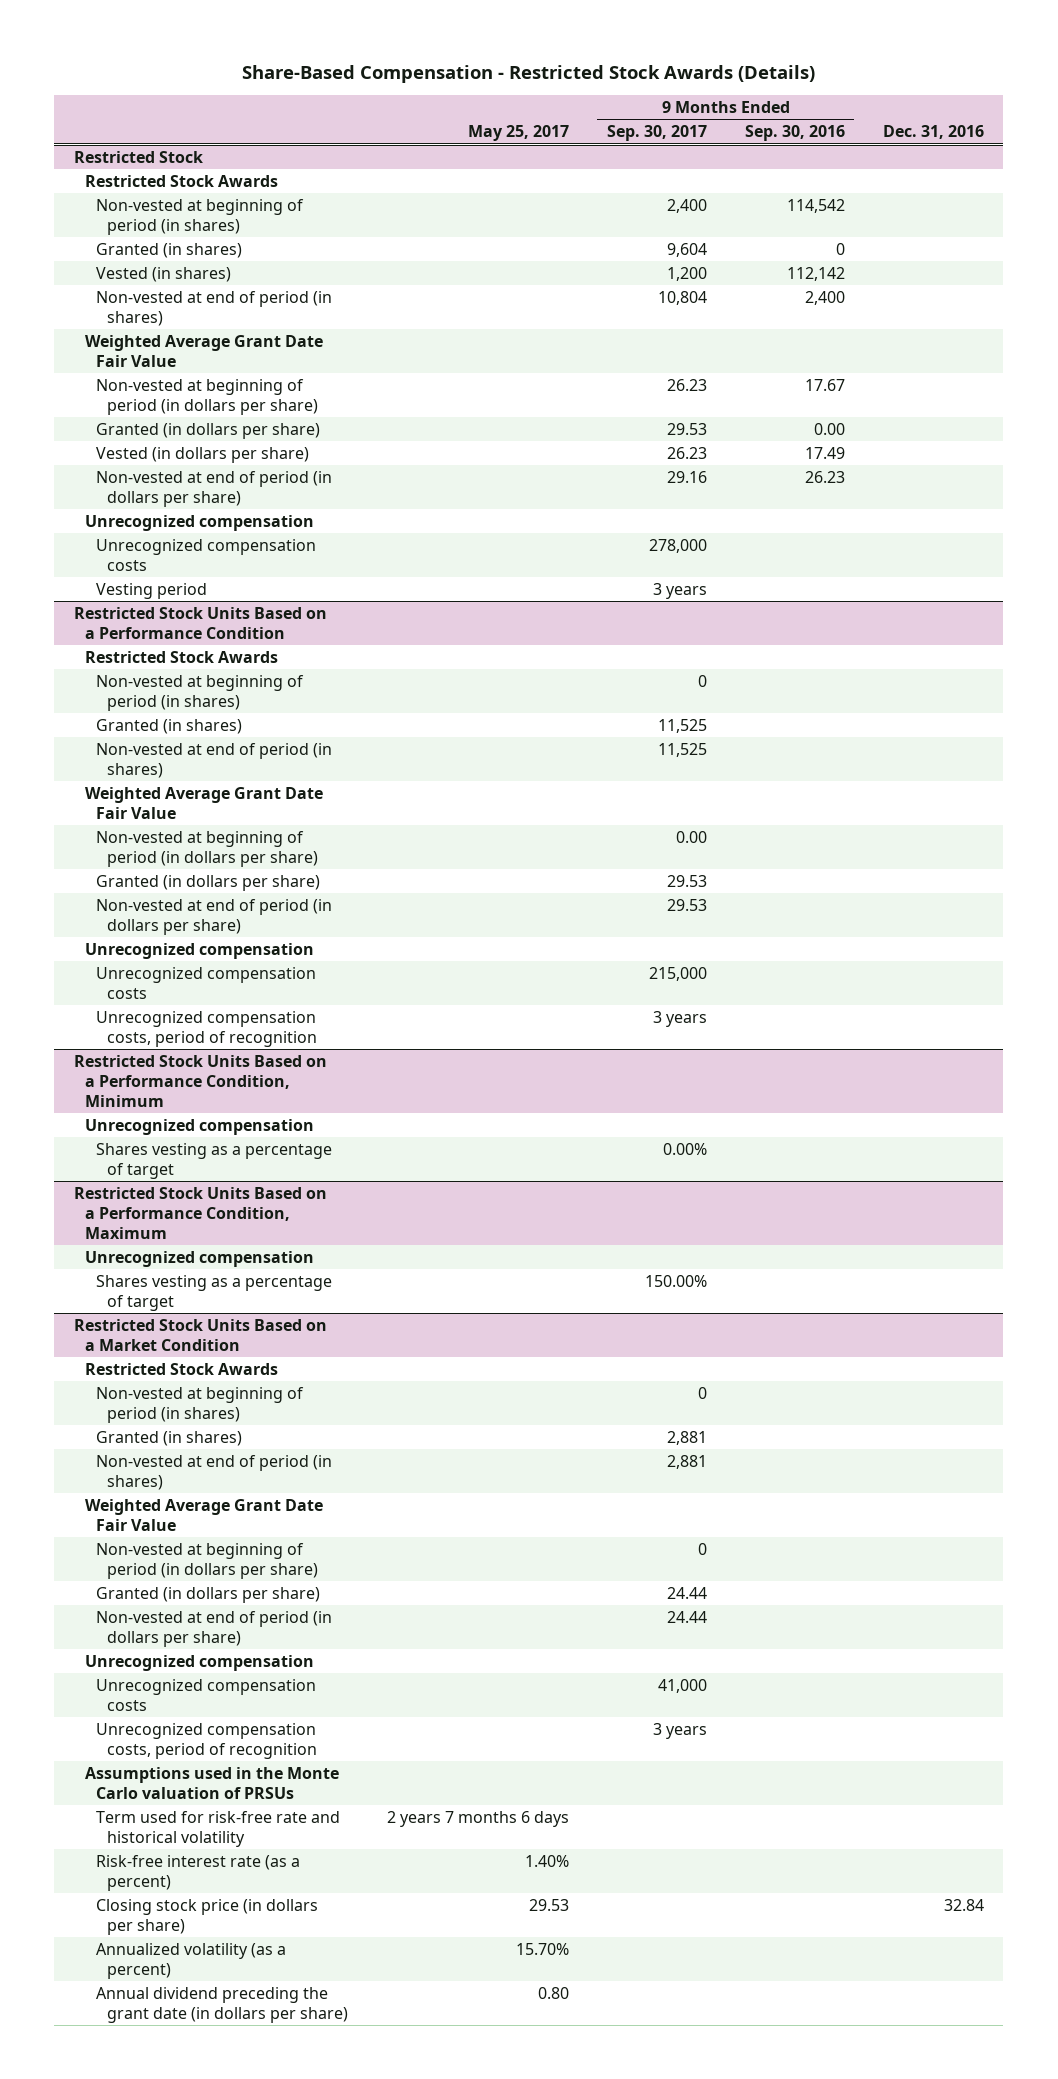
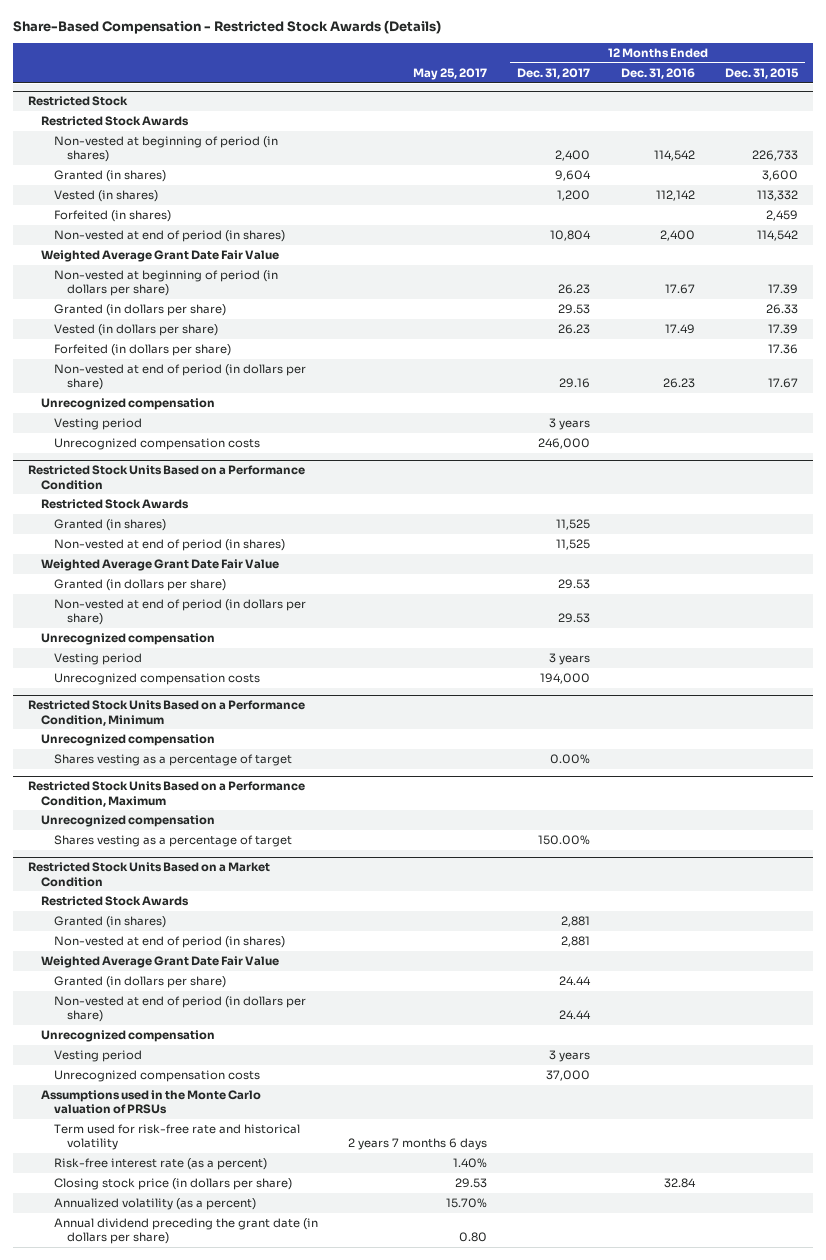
- | May 25, 2017 | 9 Months Ended Sep. 30, 2017 | 9 Months Ended Sep. 30, 2016 | Dec. 31, 2016
+ | May 25, 2017 | 12 Months Ended Dec. 31, 2017 | 12 Months Ended Dec. 31, 2016 | 12 Months Ended Dec. 31, 2015
@ Restricted Stock
+ Forfeited (in shares) | | | | 2,459
+ Forfeited (in dollars per share) | | | | 17.36
moved down: Unrecognized compensation costs | | 246,000 | |
@ Restricted Stock Units Based on a Performance Condition
- Non-vested at beginning of period (in shares) | | 0 | |
- Non-vested at beginning of period (in dollars per share) | | 0.00 | |
+ Vesting period | | 3 years | |
- Unrecognized compensation costs, period of recognition | | 3 years | |
@ Restricted Stock Units Based on a Market Condition
- Non-vested at beginning of period (in shares) | | 0 | |
- Non-vested at beginning of period (in dollars per share) | | 0 | |
+ Vesting period | | 3 years | |
- Unrecognized compensation costs, period of recognition | | 3 years | |

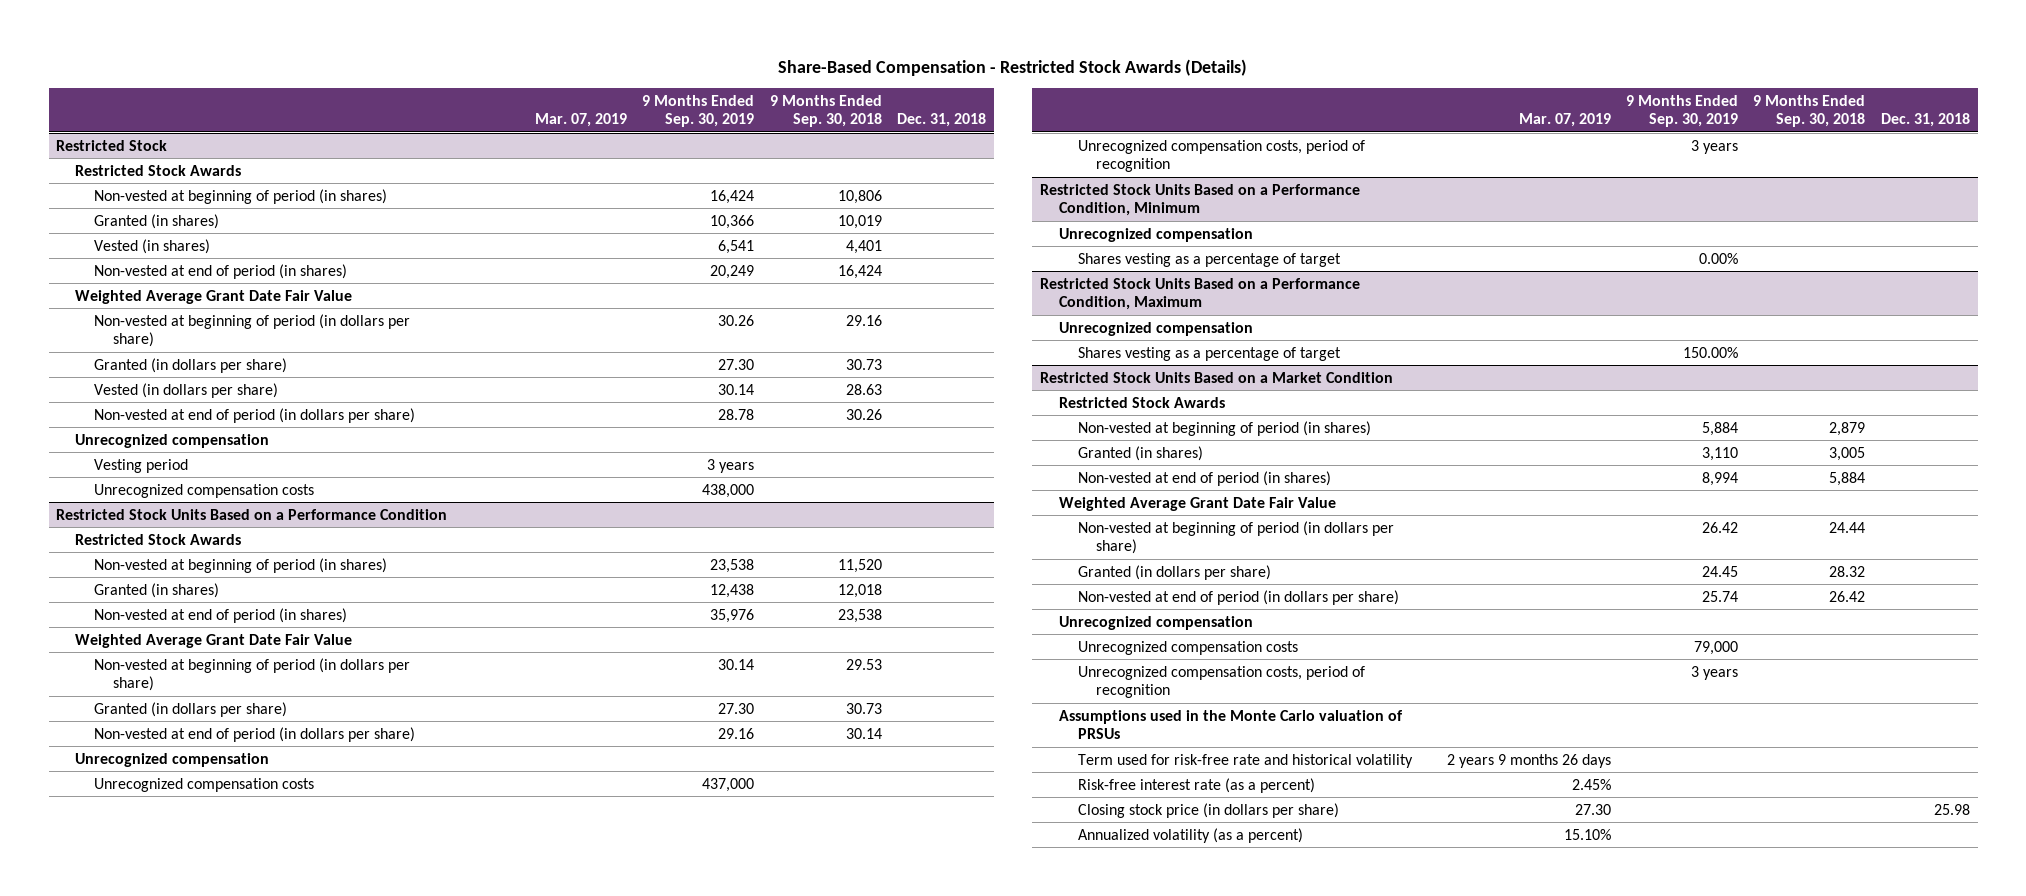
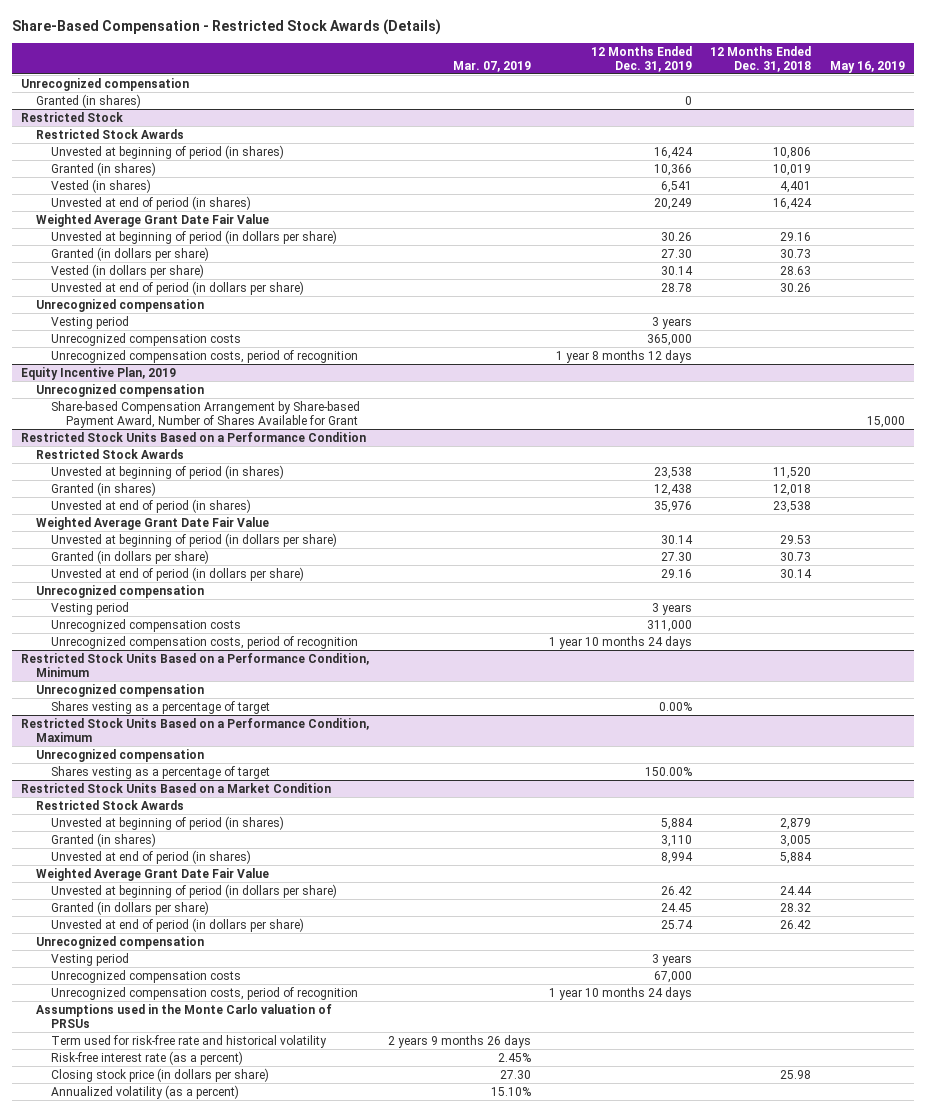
- | Mar. 07, 2019 | 9 Months Ended Sep. 30, 2019 | 9 Months Ended Sep. 30, 2018 | Dec. 31, 2018
+ | Mar. 07, 2019 | 12 Months Ended Dec. 31, 2019 | 12 Months Ended Dec. 31, 2018 | May 16, 2019
+ Unrecognized compensation
+ Granted (in shares) | | 0 | |
@ Restricted Stock
- Non-vested at beginning of period (in shares) | | 16,424 | 10,806 |
+ Unvested at beginning of period (in shares) | | 16,424 | 10,806 |
- Non-vested at end of period (in shares) | | 20,249 | 16,424 |
+ Unvested at end of period (in shares) | | 20,249 | 16,424 |
- Non-vested at beginning of period (in dollars per share) | | 30.26 | 29.16 |
+ Unvested at beginning of period (in dollars per share) | | 30.26 | 29.16 |
- Non-vested at end of period (in dollars per share) | | 28.78 | 30.26 |
+ Unvested at end of period (in dollars per share) | | 28.78 | 30.26 |
+ Unrecognized compensation costs, period of recognition | | 1 year 8 months 12 days | |
+ Equity Incentive Plan, 2019
+ Unrecognized compensation
+ Share-based Compensation Arrangement by Share-based Payment Award, Number of Shares Available for Grant | | | | 15,000
@ Restricted Stock Units Based on a Performance Condition
- Non-vested at beginning of period (in shares) | | 23,538 | 11,520 |
+ Unvested at beginning of period (in shares) | | 23,538 | 11,520 |
- Non-vested at end of period (in shares) | | 35,976 | 23,538 |
+ Unvested at end of period (in shares) | | 35,976 | 23,538 |
- Non-vested at beginning of period (in dollars per share) | | 30.14 | 29.53 |
+ Unvested at beginning of period (in dollars per share) | | 30.14 | 29.53 |
- Non-vested at end of period (in dollars per share) | | 29.16 | 30.14 |
+ Unvested at end of period (in dollars per share) | | 29.16 | 30.14 |
+ Vesting period | | 3 years | |
@ Restricted Stock Units Based on a Market Condition
- Non-vested at beginning of period (in shares) | | 5,884 | 2,879 |
+ Unvested at beginning of period (in shares) | | 5,884 | 2,879 |
- Non-vested at end of period (in shares) | | 8,994 | 5,884 |
+ Unvested at end of period (in shares) | | 8,994 | 5,884 |
- Non-vested at beginning of period (in dollars per share) | | 26.42 | 24.44 |
+ Unvested at beginning of period (in dollars per share) | | 26.42 | 24.44 |
- Non-vested at end of period (in dollars per share) | | 25.74 | 26.42 |
+ Unvested at end of period (in dollars per share) | | 25.74 | 26.42 |
+ Vesting period | | 3 years | |

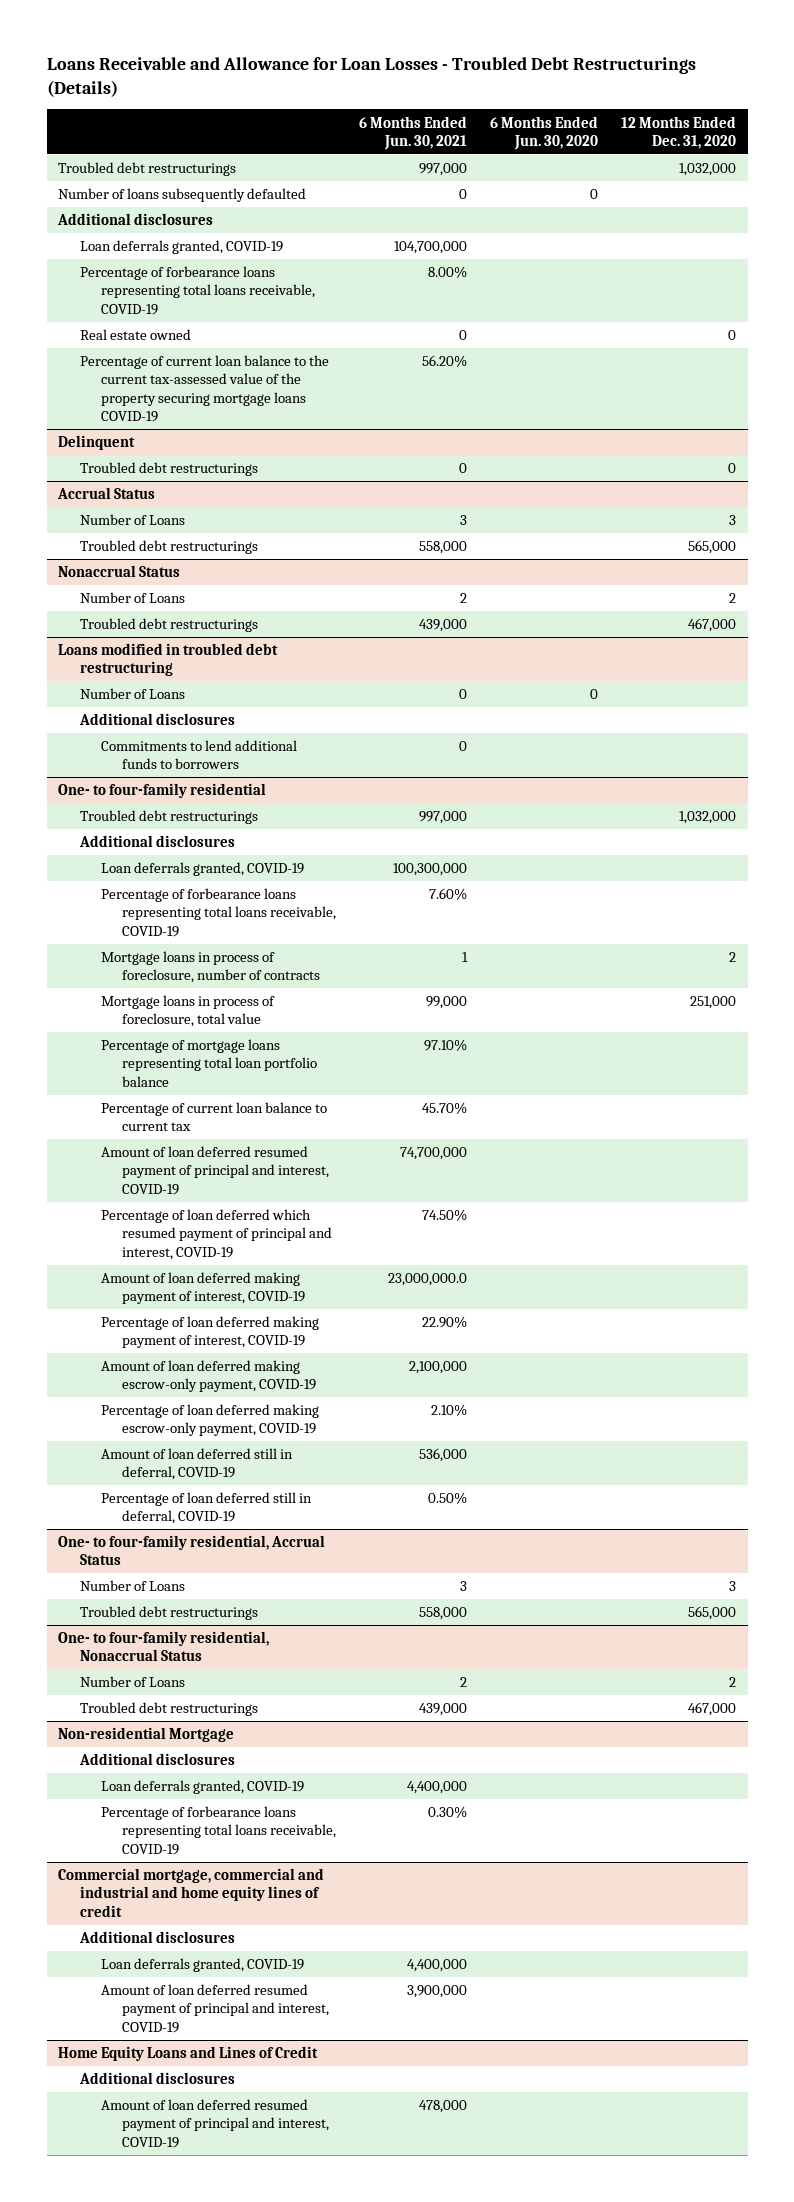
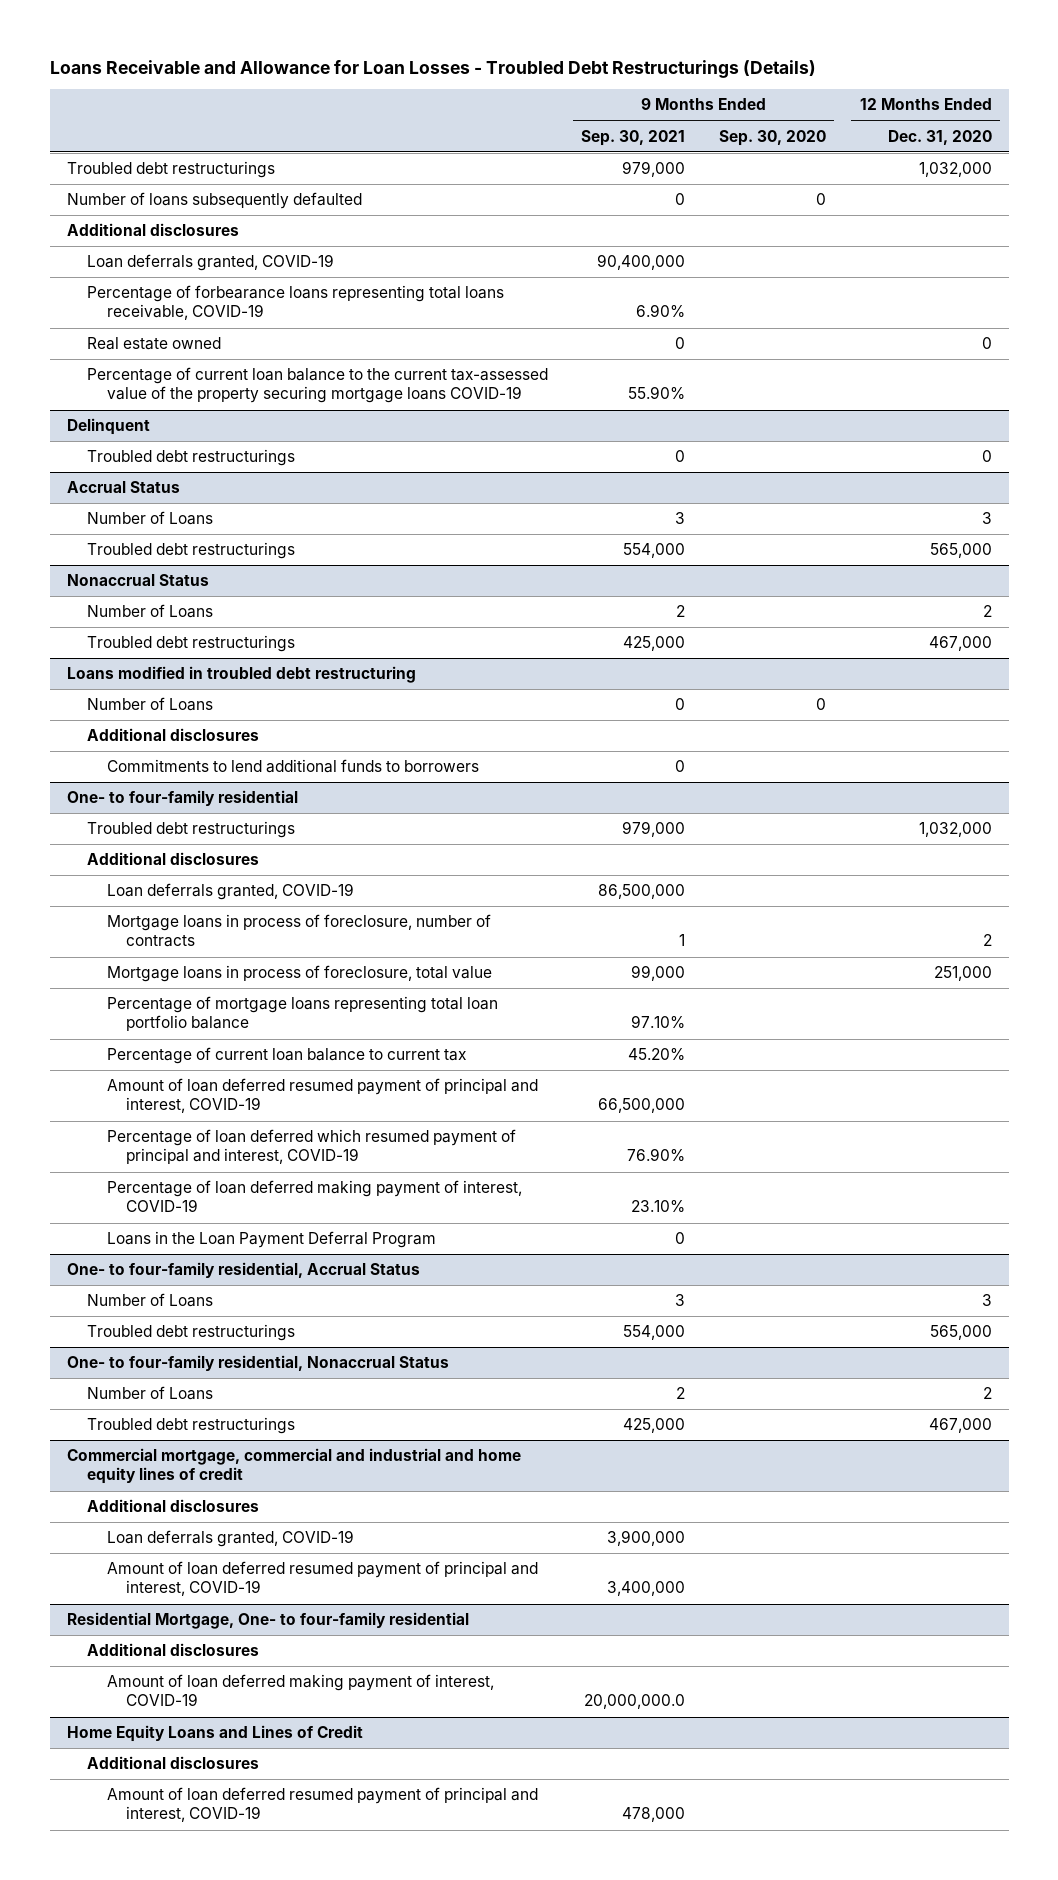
- | 6 Months Ended Jun. 30, 2021 | 6 Months Ended Jun. 30, 2020 | 12 Months Ended Dec. 31, 2020
+ | 9 Months Ended Sep. 30, 2021 | 9 Months Ended Sep. 30, 2020 | 12 Months Ended Dec. 31, 2020
@ One- to four-family residential
- Percentage of forbearance loans representing total loans receivable, COVID-19 | 7.60% | |
- Amount of loan deferred making payment of interest, COVID-19 | 23,000,000.0 | |
- Amount of loan deferred making escrow-only payment, COVID-19 | 2,100,000 | |
- Percentage of loan deferred making escrow-only payment, COVID-19 | 2.10% | |
- Amount of loan deferred still in deferral, COVID-19 | 536,000 | |
- Percentage of loan deferred still in deferral, COVID-19 | 0.50% | |
+ Loans in the Loan Payment Deferral Program | 0 | |
- Non-residential Mortgage
- Additional disclosures
- Loan deferrals granted, COVID-19 | 4,400,000 | |
- Percentage of forbearance loans representing total loans receivable, COVID-19 | 0.30% | |
+ Residential Mortgage, One- to four-family residential
+ Additional disclosures
+ Amount of loan deferred making payment of interest, COVID-19 | 20,000,000.0 | |

